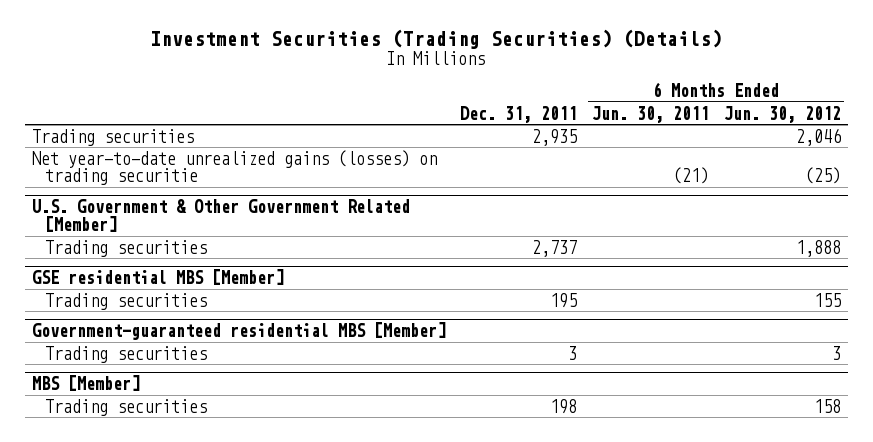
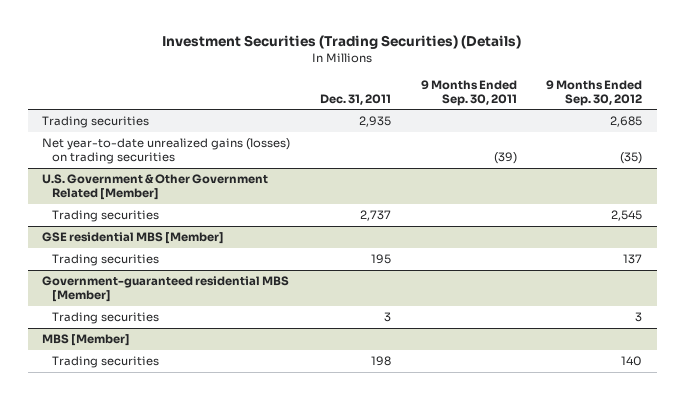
- | Dec. 31, 2011 | 6 Months Ended Jun. 30, 2011 | 6 Months Ended Jun. 30, 2012
+ | Dec. 31, 2011 | 9 Months Ended Sep. 30, 2011 | 9 Months Ended Sep. 30, 2012
- Net year-to-date unrealized gains (losses) on trading securitie | | (21) | (25)
+ Net year-to-date unrealized gains (losses) on trading securities | | (39) | (35)

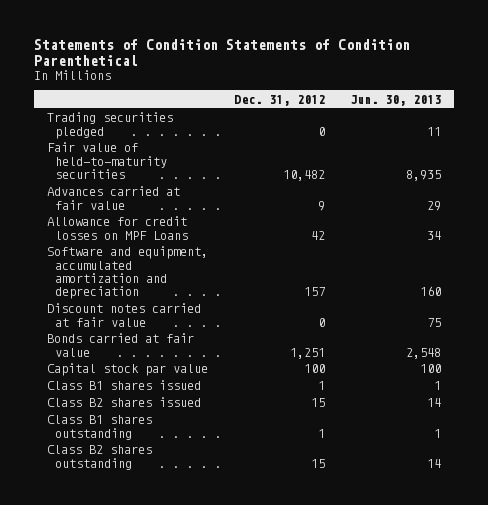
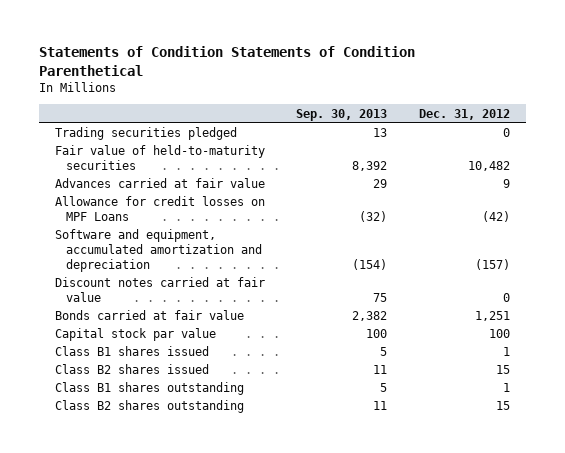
- | Dec. 31, 2012 | Jun. 30, 2013
+ | Sep. 30, 2013 | Dec. 31, 2012
- Allowance for credit losses on MPF Loans | 42 | 34
- Software and equipment, accumulated amortization and depreciation | 157 | 160
+ Allowance for credit losses on MPF Loans | (32) | (42)
+ Software and equipment, accumulated amortization and depreciation | (154) | (157)

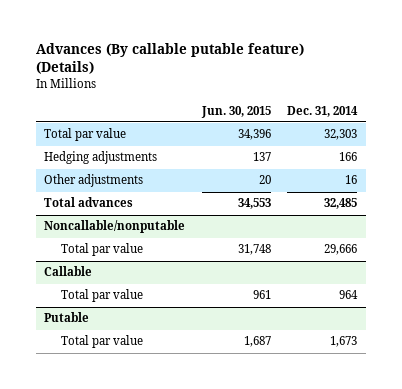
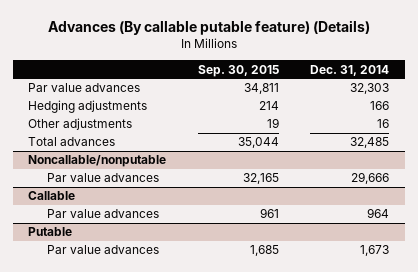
- | Jun. 30, 2015 | Dec. 31, 2014
+ | Sep. 30, 2015 | Dec. 31, 2014
- Total par value | 34,396 | 32,303
+ Par value advances | 34,811 | 32,303
@ Noncallable/nonputable
- Total par value | 31,748 | 29,666
+ Par value advances | 32,165 | 29,666
@ Callable
- Total par value | 961 | 964
+ Par value advances | 961 | 964
@ Putable
- Total par value | 1,687 | 1,673
+ Par value advances | 1,685 | 1,673

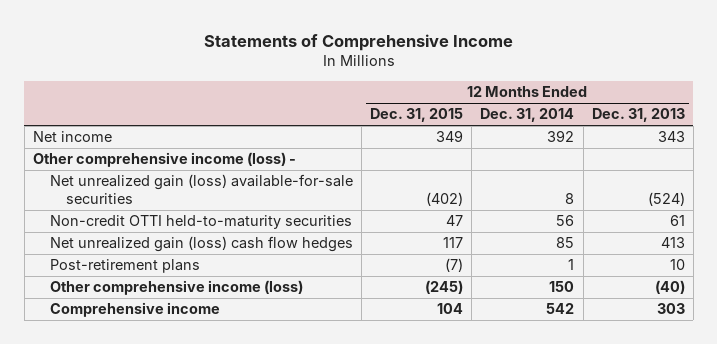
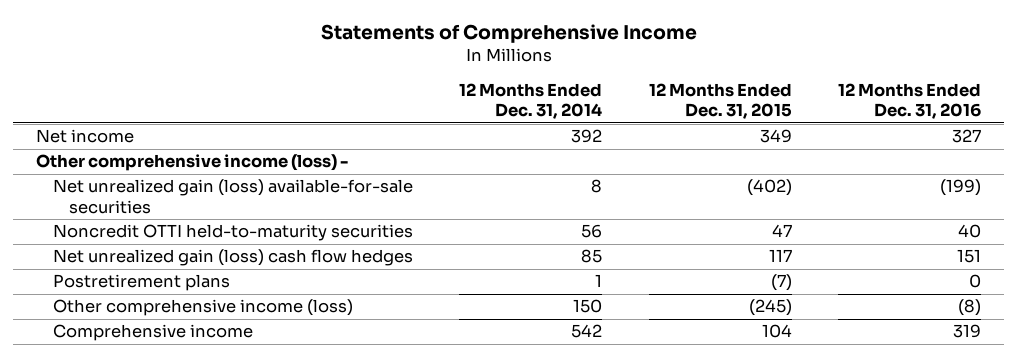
- | 12 Months Ended Dec. 31, 2015 | 12 Months Ended Dec. 31, 2014 | 12 Months Ended Dec. 31, 2013
+ | 12 Months Ended Dec. 31, 2014 | 12 Months Ended Dec. 31, 2015 | 12 Months Ended Dec. 31, 2016
- Non-credit OTTI held-to-maturity securities | 47 | 56 | 61
+ Noncredit OTTI held-to-maturity securities | 56 | 47 | 40
- Post-retirement plans | (7) | 1 | 10
+ Postretirement plans | 1 | (7) | 0

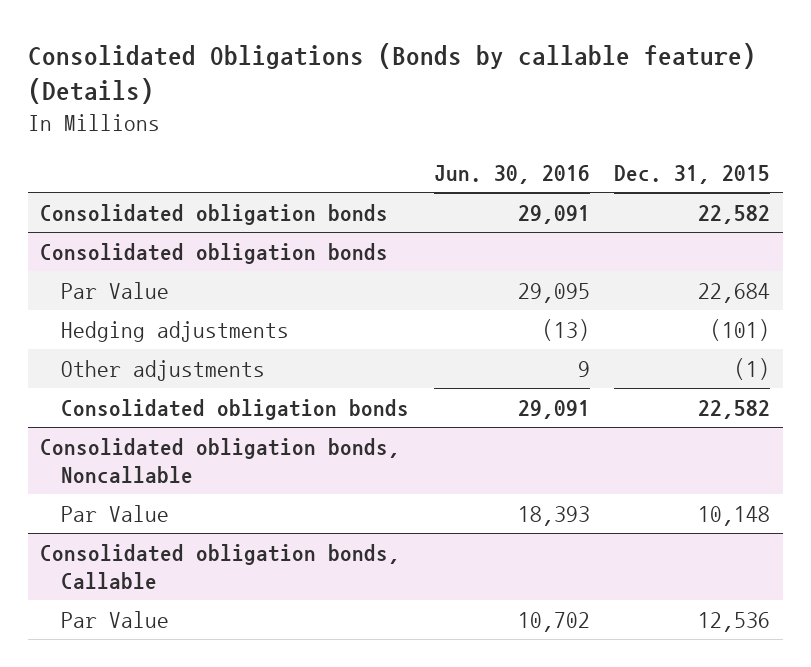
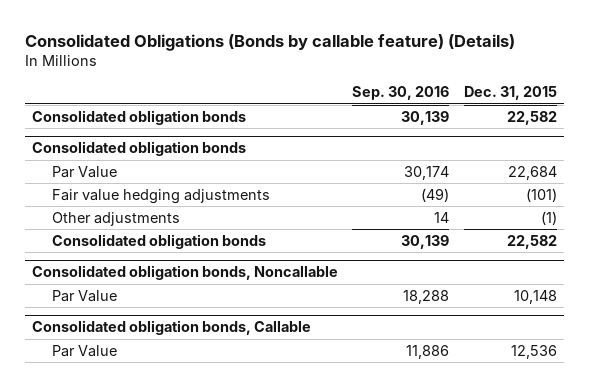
- | Jun. 30, 2016 | Dec. 31, 2015
+ | Sep. 30, 2016 | Dec. 31, 2015
@ Consolidated obligation bonds
- Hedging adjustments | (13) | (101)
+ Fair value hedging adjustments | (49) | (101)

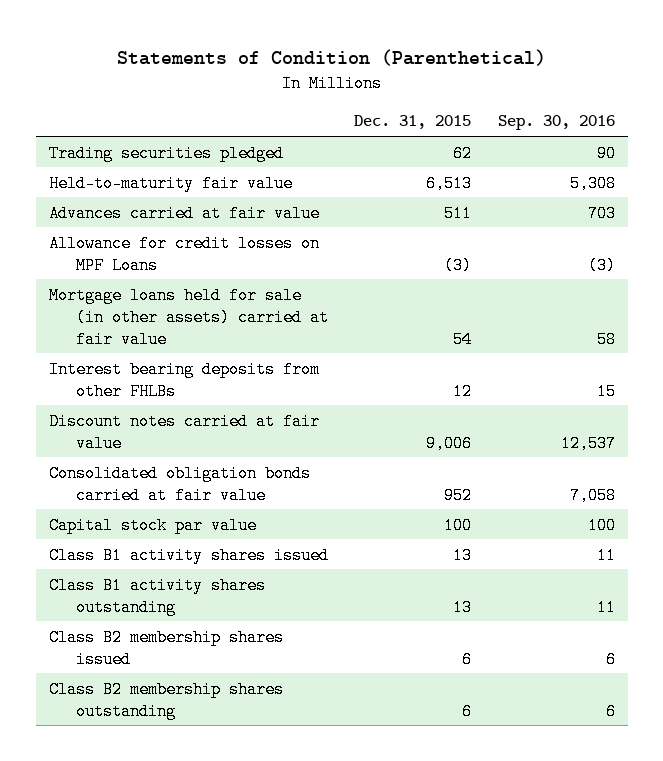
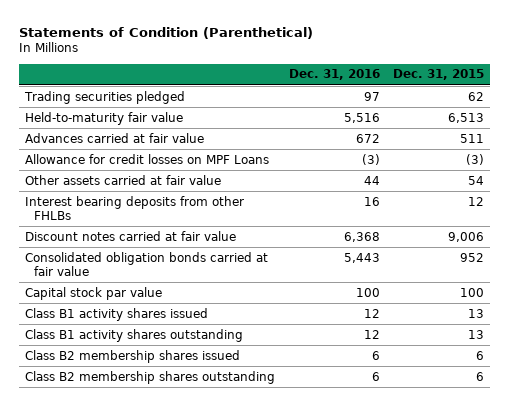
- | Dec. 31, 2015 | Sep. 30, 2016
+ | Dec. 31, 2016 | Dec. 31, 2015
- Mortgage loans held for sale (in other assets) carried at fair value | 54 | 58
+ Other assets carried at fair value | 44 | 54

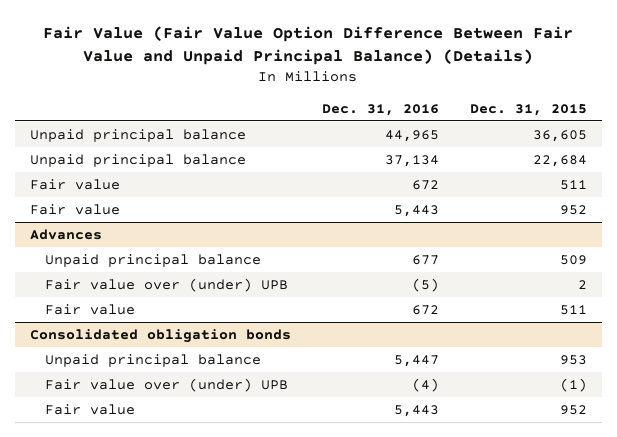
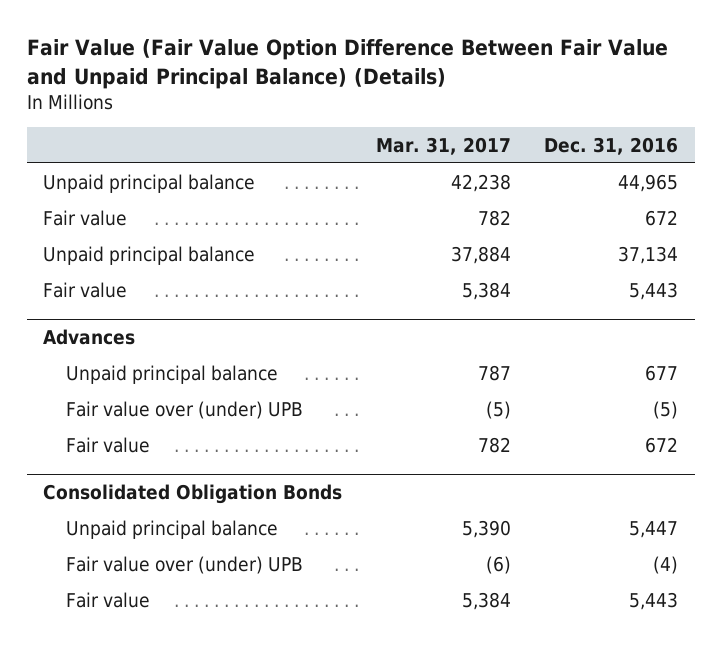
- | Dec. 31, 2016 | Dec. 31, 2015
+ | Mar. 31, 2017 | Dec. 31, 2016
moved down: Unpaid principal balance | 37,884 | 37,134
- Consolidated obligation bonds
+ Consolidated Obligation Bonds

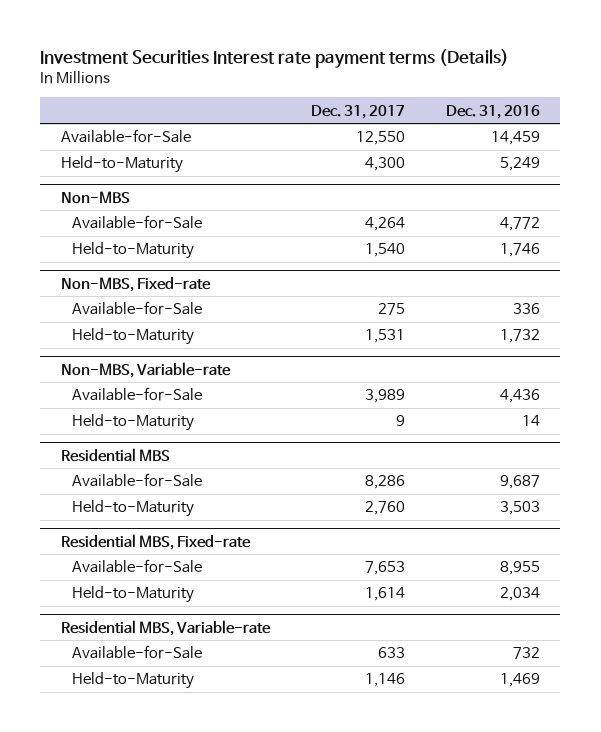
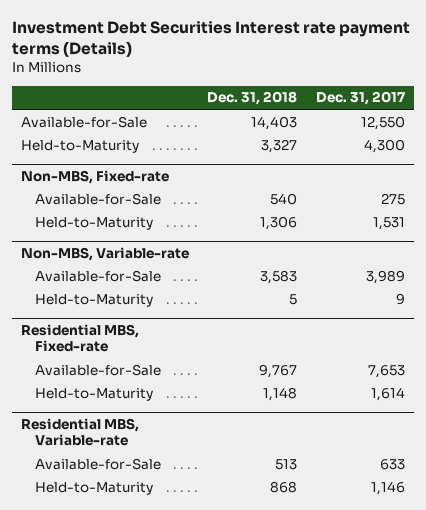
- Investment Securities Interest rate payment terms (Details)
+ Investment Debt Securities Interest rate payment terms (Details)
- | Dec. 31, 2017 | Dec. 31, 2016
+ | Dec. 31, 2018 | Dec. 31, 2017
- Non-MBS
- Available-for-Sale | 4,264 | 4,772
- Held-to-Maturity | 1,540 | 1,746
- Residential MBS
- Available-for-Sale | 8,286 | 9,687
- Held-to-Maturity | 2,760 | 3,503

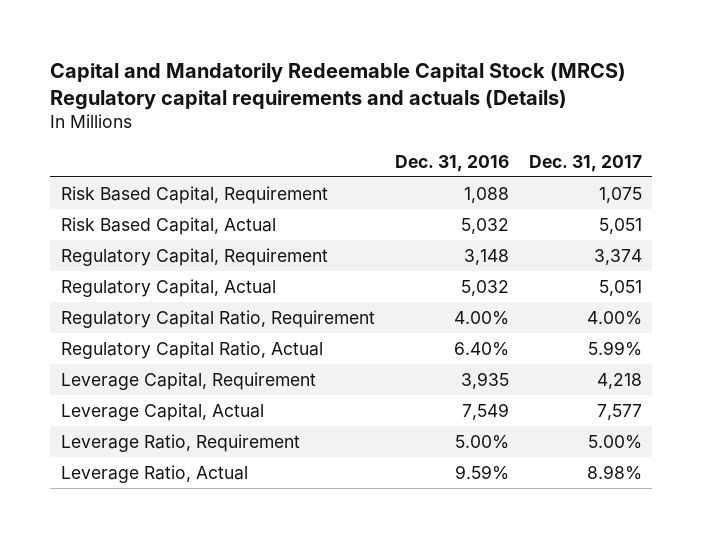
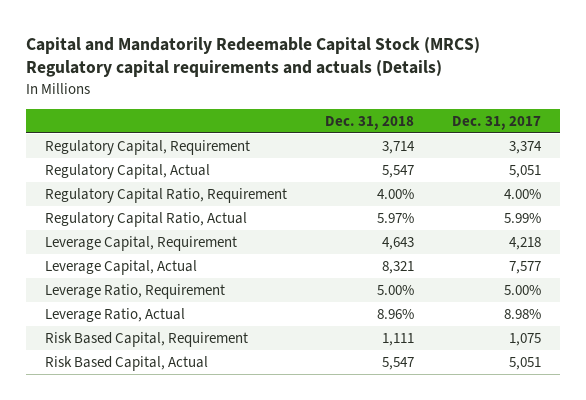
- | Dec. 31, 2016 | Dec. 31, 2017
+ | Dec. 31, 2018 | Dec. 31, 2017
moved down: Risk Based Capital, Requirement | 1,111 | 1,075
moved down: Risk Based Capital, Actual | 5,547 | 5,051

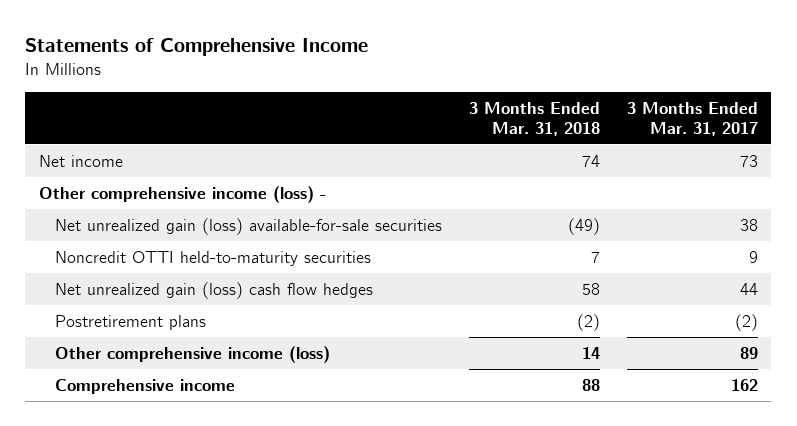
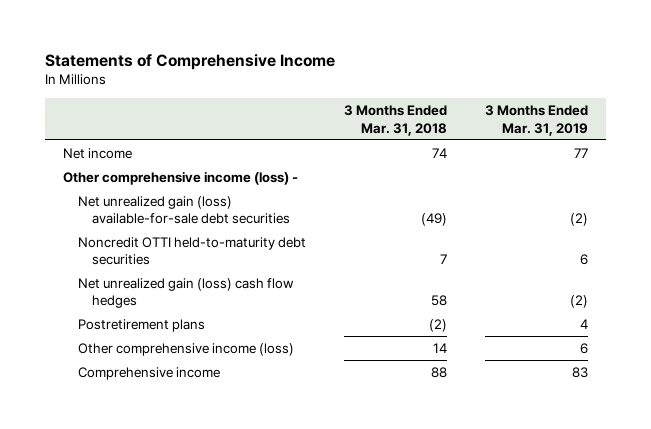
- | 3 Months Ended Mar. 31, 2018 | 3 Months Ended Mar. 31, 2017
+ | 3 Months Ended Mar. 31, 2018 | 3 Months Ended Mar. 31, 2019
- Net unrealized gain (loss) available-for-sale securities | (49) | 38
- Noncredit OTTI held-to-maturity securities | 7 | 9
+ Net unrealized gain (loss) available-for-sale debt securities | (49) | (2)
+ Noncredit OTTI held-to-maturity debt securities | 7 | 6

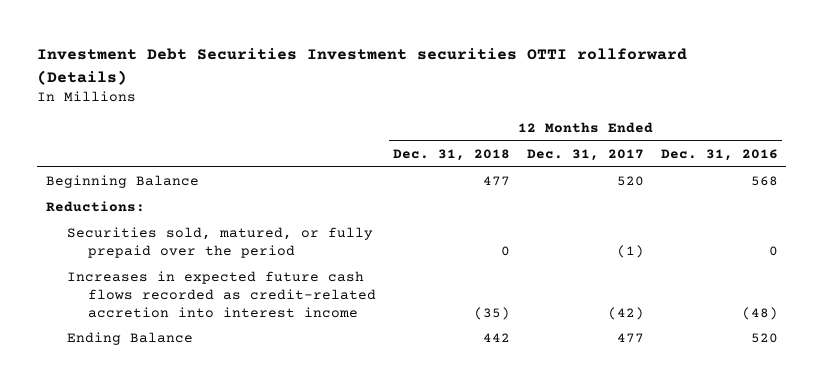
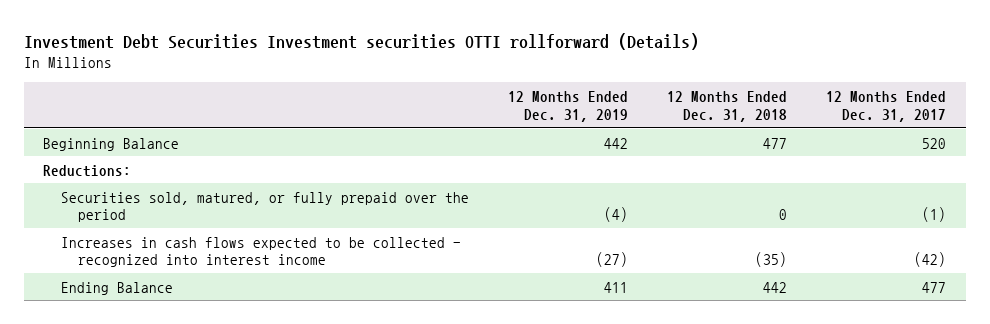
- | 12 Months Ended Dec. 31, 2018 | 12 Months Ended Dec. 31, 2017 | 12 Months Ended Dec. 31, 2016
+ | 12 Months Ended Dec. 31, 2019 | 12 Months Ended Dec. 31, 2018 | 12 Months Ended Dec. 31, 2017
- Increases in expected future cash flows recorded as credit-related accretion into interest income | (35) | (42) | (48)
+ Increases in cash flows expected to be collected - recognized into interest income | (27) | (35) | (42)

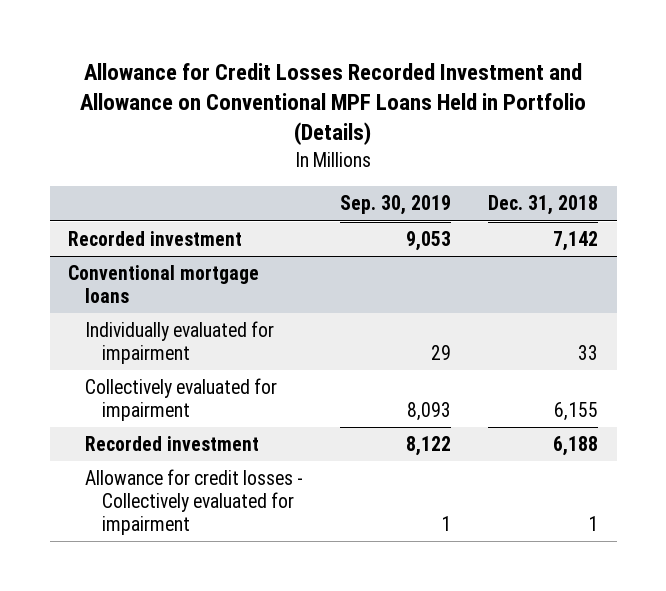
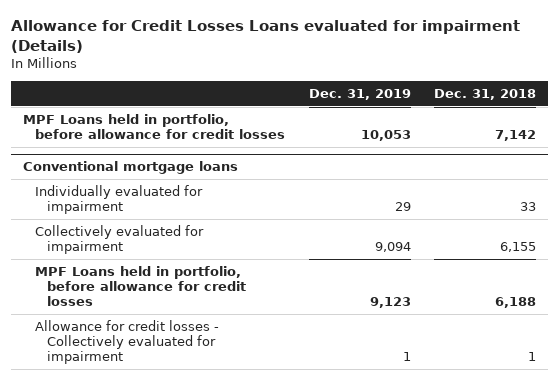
- Allowance for Credit Losses Recorded Investment and Allowance on Conventional MPF Loans Held in Portfolio (Details)
+ Allowance for Credit Losses Loans evaluated for impairment (Details)
- | Sep. 30, 2019 | Dec. 31, 2018
+ | Dec. 31, 2019 | Dec. 31, 2018
- Recorded investment | 9,053 | 7,142
+ MPF Loans held in portfolio, before allowance for credit losses | 10,053 | 7,142
@ Conventional mortgage loans
- Recorded investment | 8,122 | 6,188
+ MPF Loans held in portfolio, before allowance for credit losses | 9,123 | 6,188

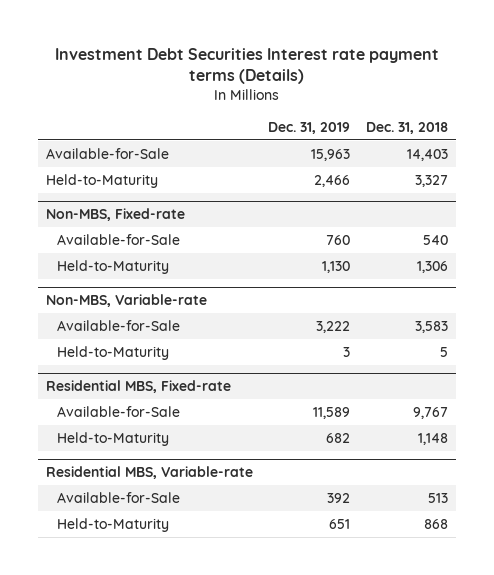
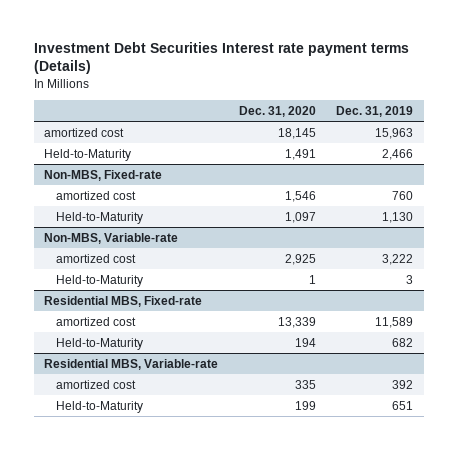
- | Dec. 31, 2019 | Dec. 31, 2018
+ | Dec. 31, 2020 | Dec. 31, 2019
- Available-for-Sale | 15,963 | 14,403
+ amortized cost | 18,145 | 15,963
@ Non-MBS, Fixed-rate
- Available-for-Sale | 760 | 540
+ amortized cost | 1,546 | 760
@ Non-MBS, Variable-rate
- Available-for-Sale | 3,222 | 3,583
+ amortized cost | 2,925 | 3,222
@ Residential MBS, Fixed-rate
- Available-for-Sale | 11,589 | 9,767
+ amortized cost | 13,339 | 11,589
@ Residential MBS, Variable-rate
- Available-for-Sale | 392 | 513
+ amortized cost | 335 | 392

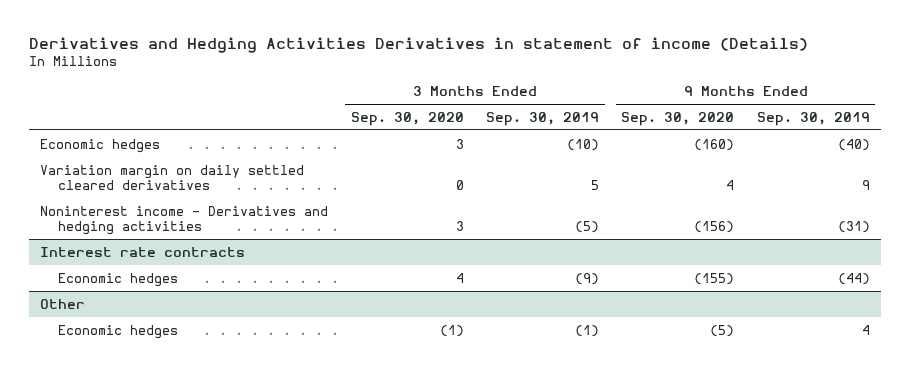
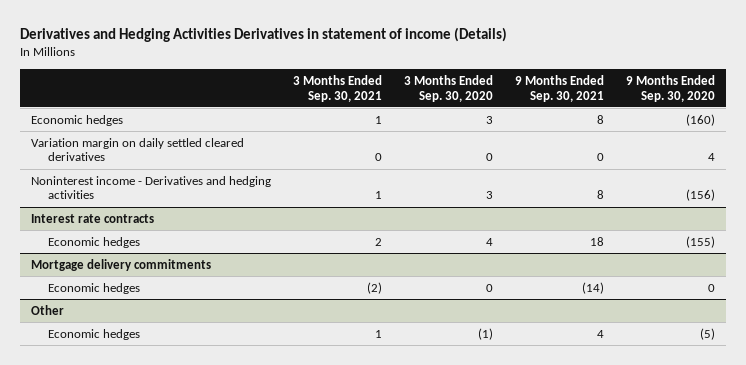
- | 3 Months Ended Sep. 30, 2020 | 3 Months Ended Sep. 30, 2019 | 9 Months Ended Sep. 30, 2020 | 9 Months Ended Sep. 30, 2019
+ | 3 Months Ended Sep. 30, 2021 | 3 Months Ended Sep. 30, 2020 | 9 Months Ended Sep. 30, 2021 | 9 Months Ended Sep. 30, 2020
+ Mortgage delivery commitments
+ Economic hedges | (2) | 0 | (14) | 0

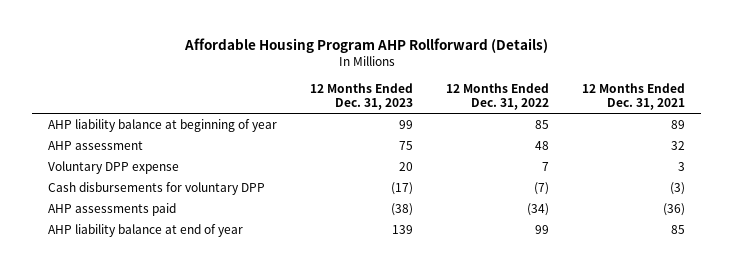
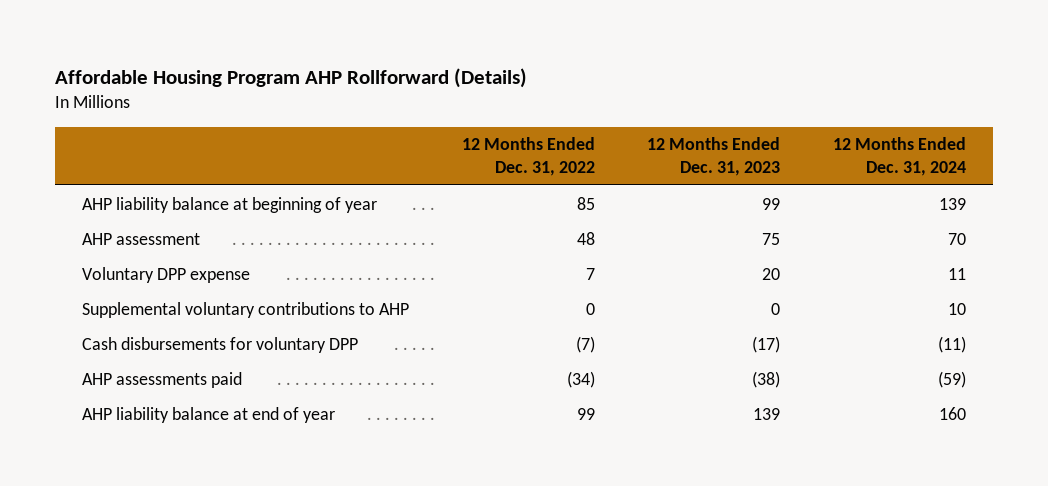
- | 12 Months Ended Dec. 31, 2023 | 12 Months Ended Dec. 31, 2022 | 12 Months Ended Dec. 31, 2021
+ | 12 Months Ended Dec. 31, 2022 | 12 Months Ended Dec. 31, 2023 | 12 Months Ended Dec. 31, 2024
+ Supplemental voluntary contributions to AHP | 0 | 0 | 10

